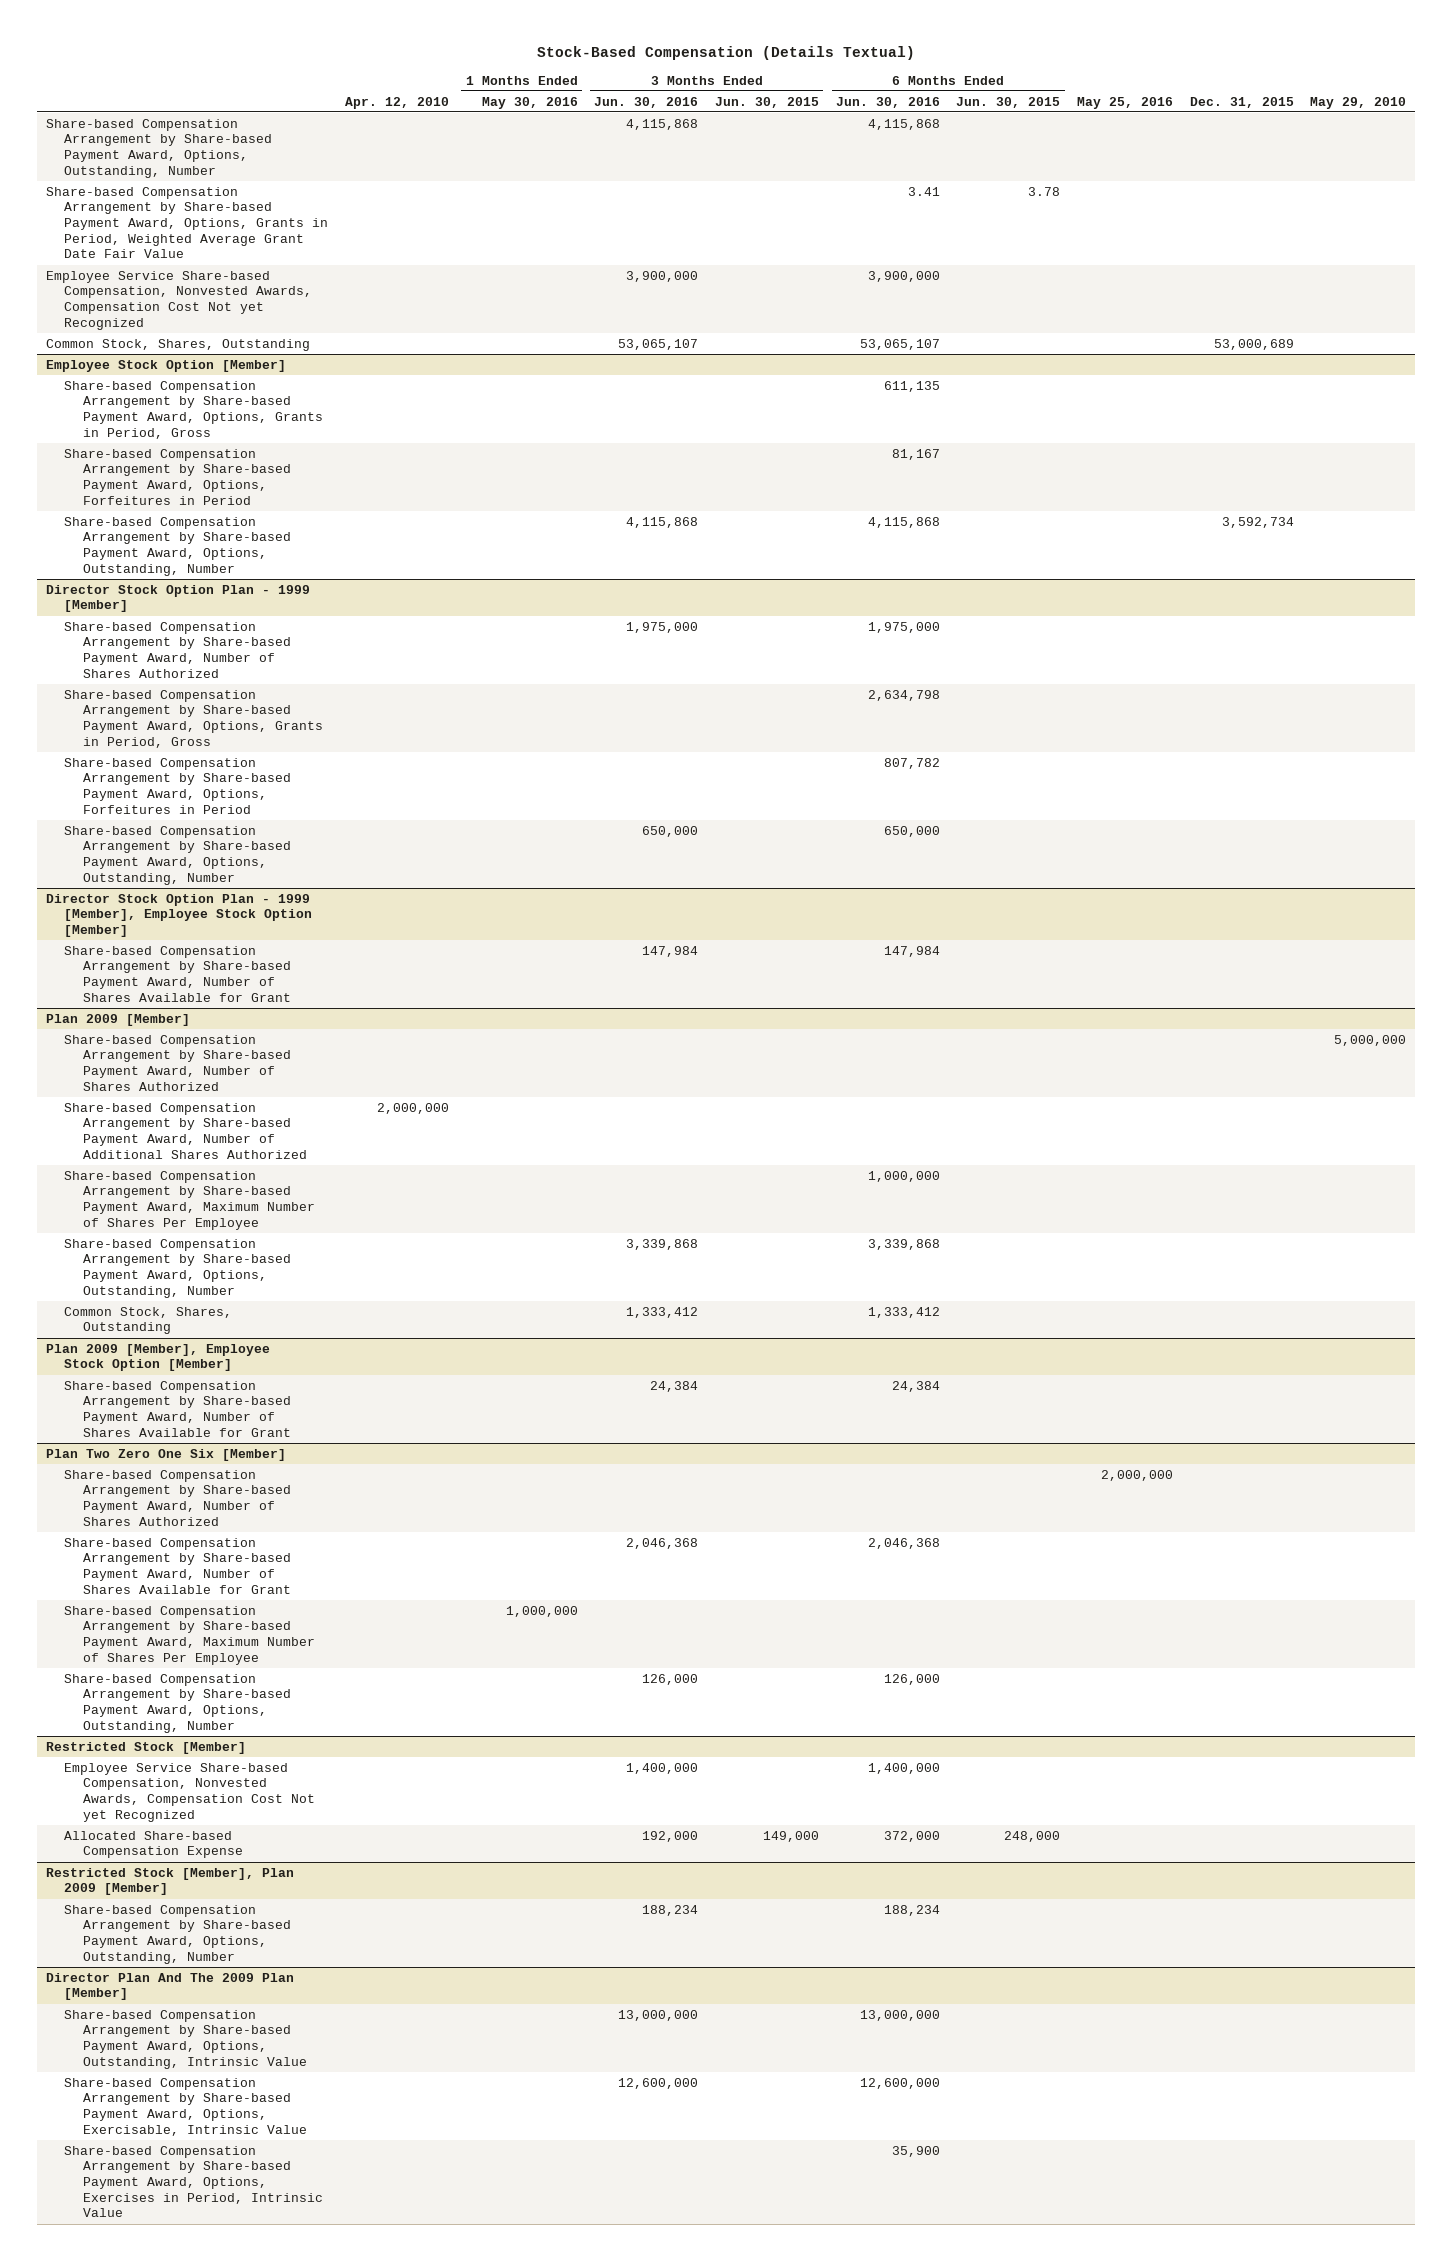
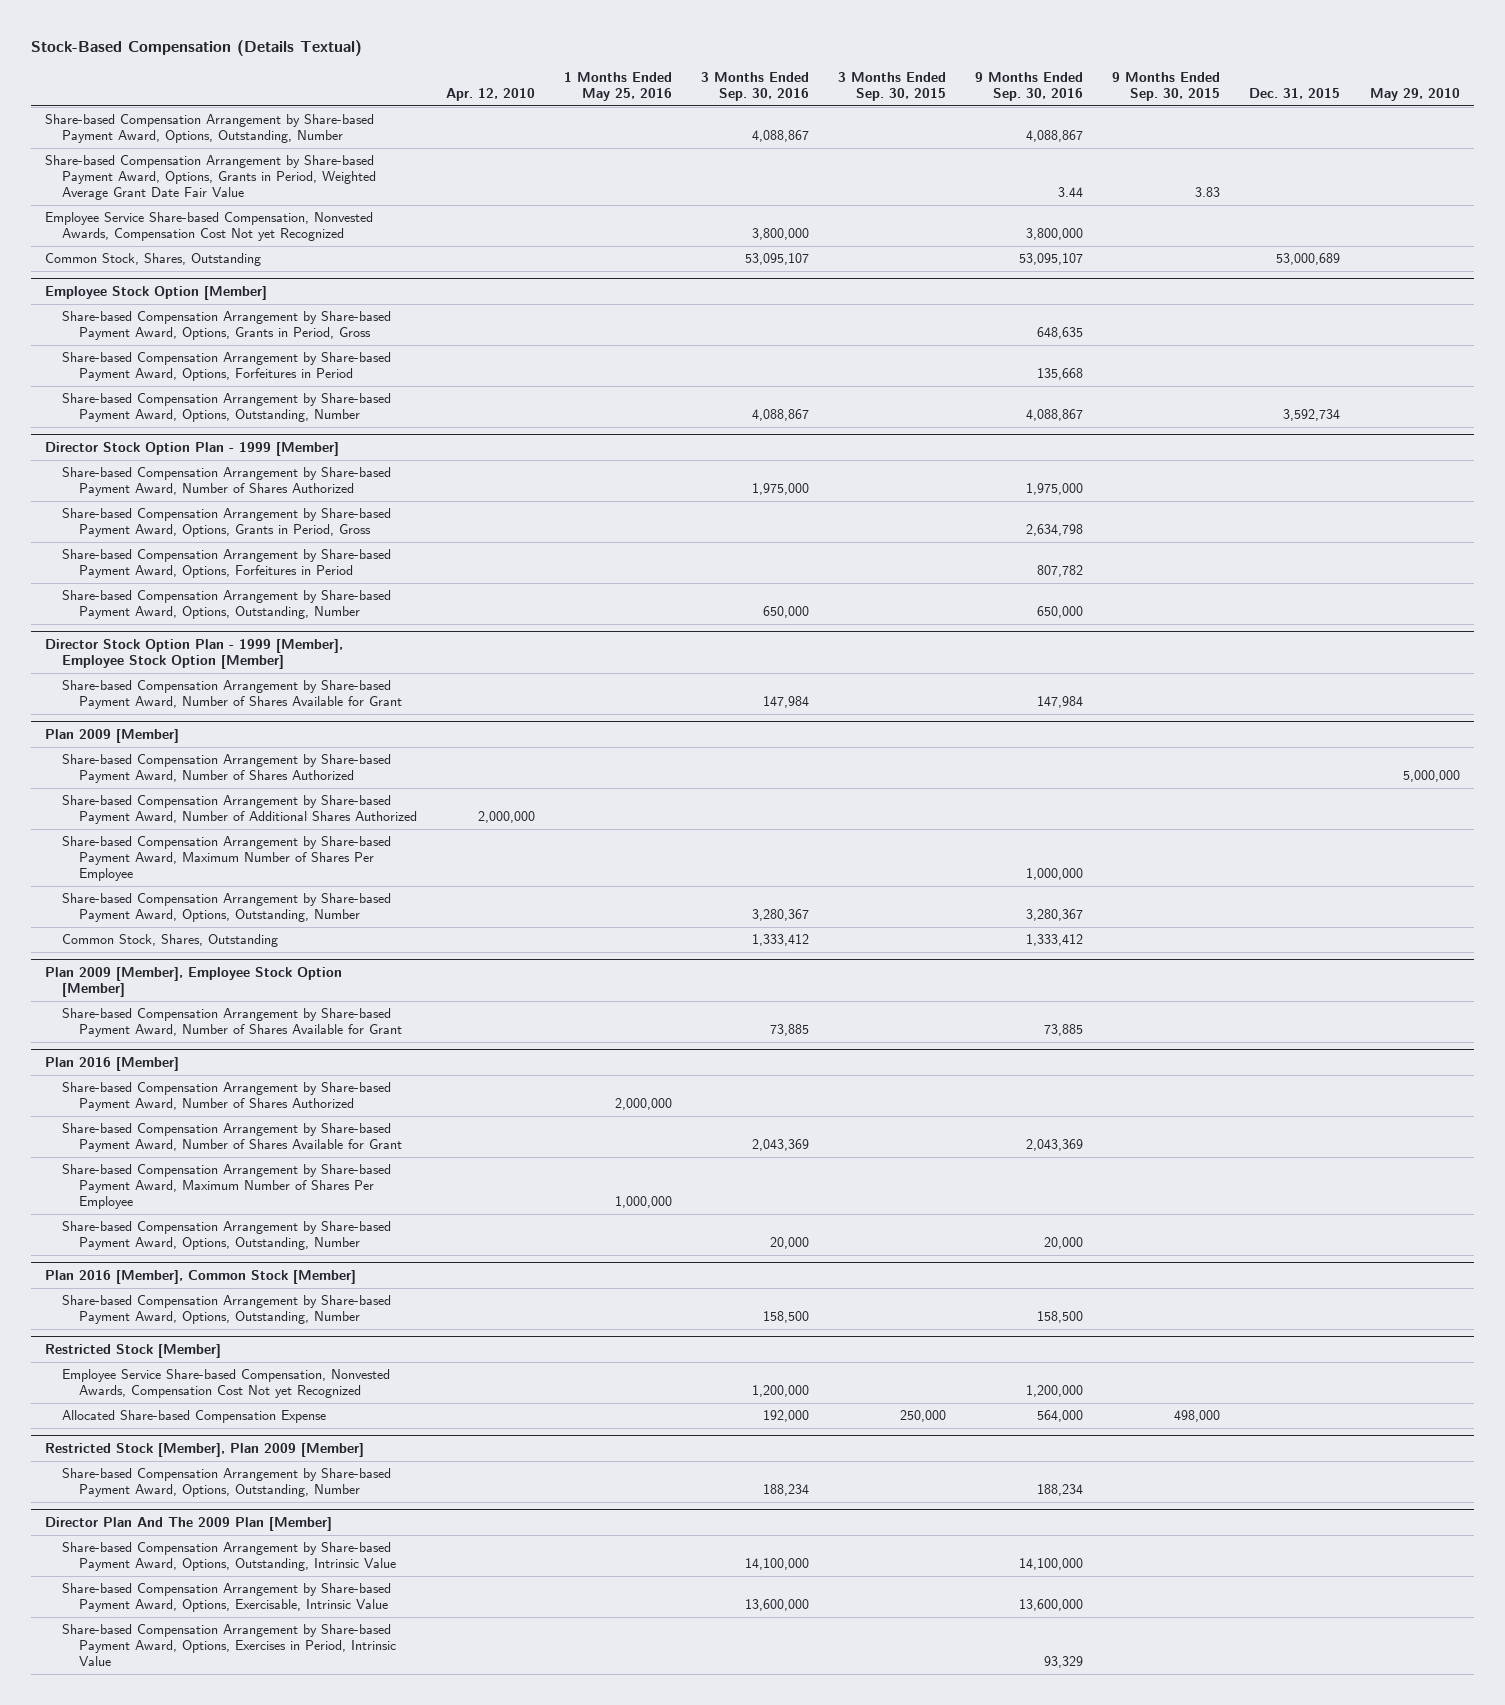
- | Apr. 12, 2010 | 1 Months Ended May 30, 2016 | 3 Months Ended Jun. 30, 2016 | 3 Months Ended Jun. 30, 2015 | 6 Months Ended Jun. 30, 2016 | 6 Months Ended Jun. 30, 2015 | May 25, 2016 | Dec. 31, 2015 | May 29, 2010
+ | Apr. 12, 2010 | 1 Months Ended May 25, 2016 | 3 Months Ended Sep. 30, 2016 | 3 Months Ended Sep. 30, 2015 | 9 Months Ended Sep. 30, 2016 | 9 Months Ended Sep. 30, 2015 | Dec. 31, 2015 | May 29, 2010
- Plan Two Zero One Six [Member]
+ Plan 2016 [Member]
+ Plan 2016 [Member], Common Stock [Member]
+ Share-based Compensation Arrangement by Share-based Payment Award, Options, Outstanding, Number | | | 158,500 | | 158,500 | | |

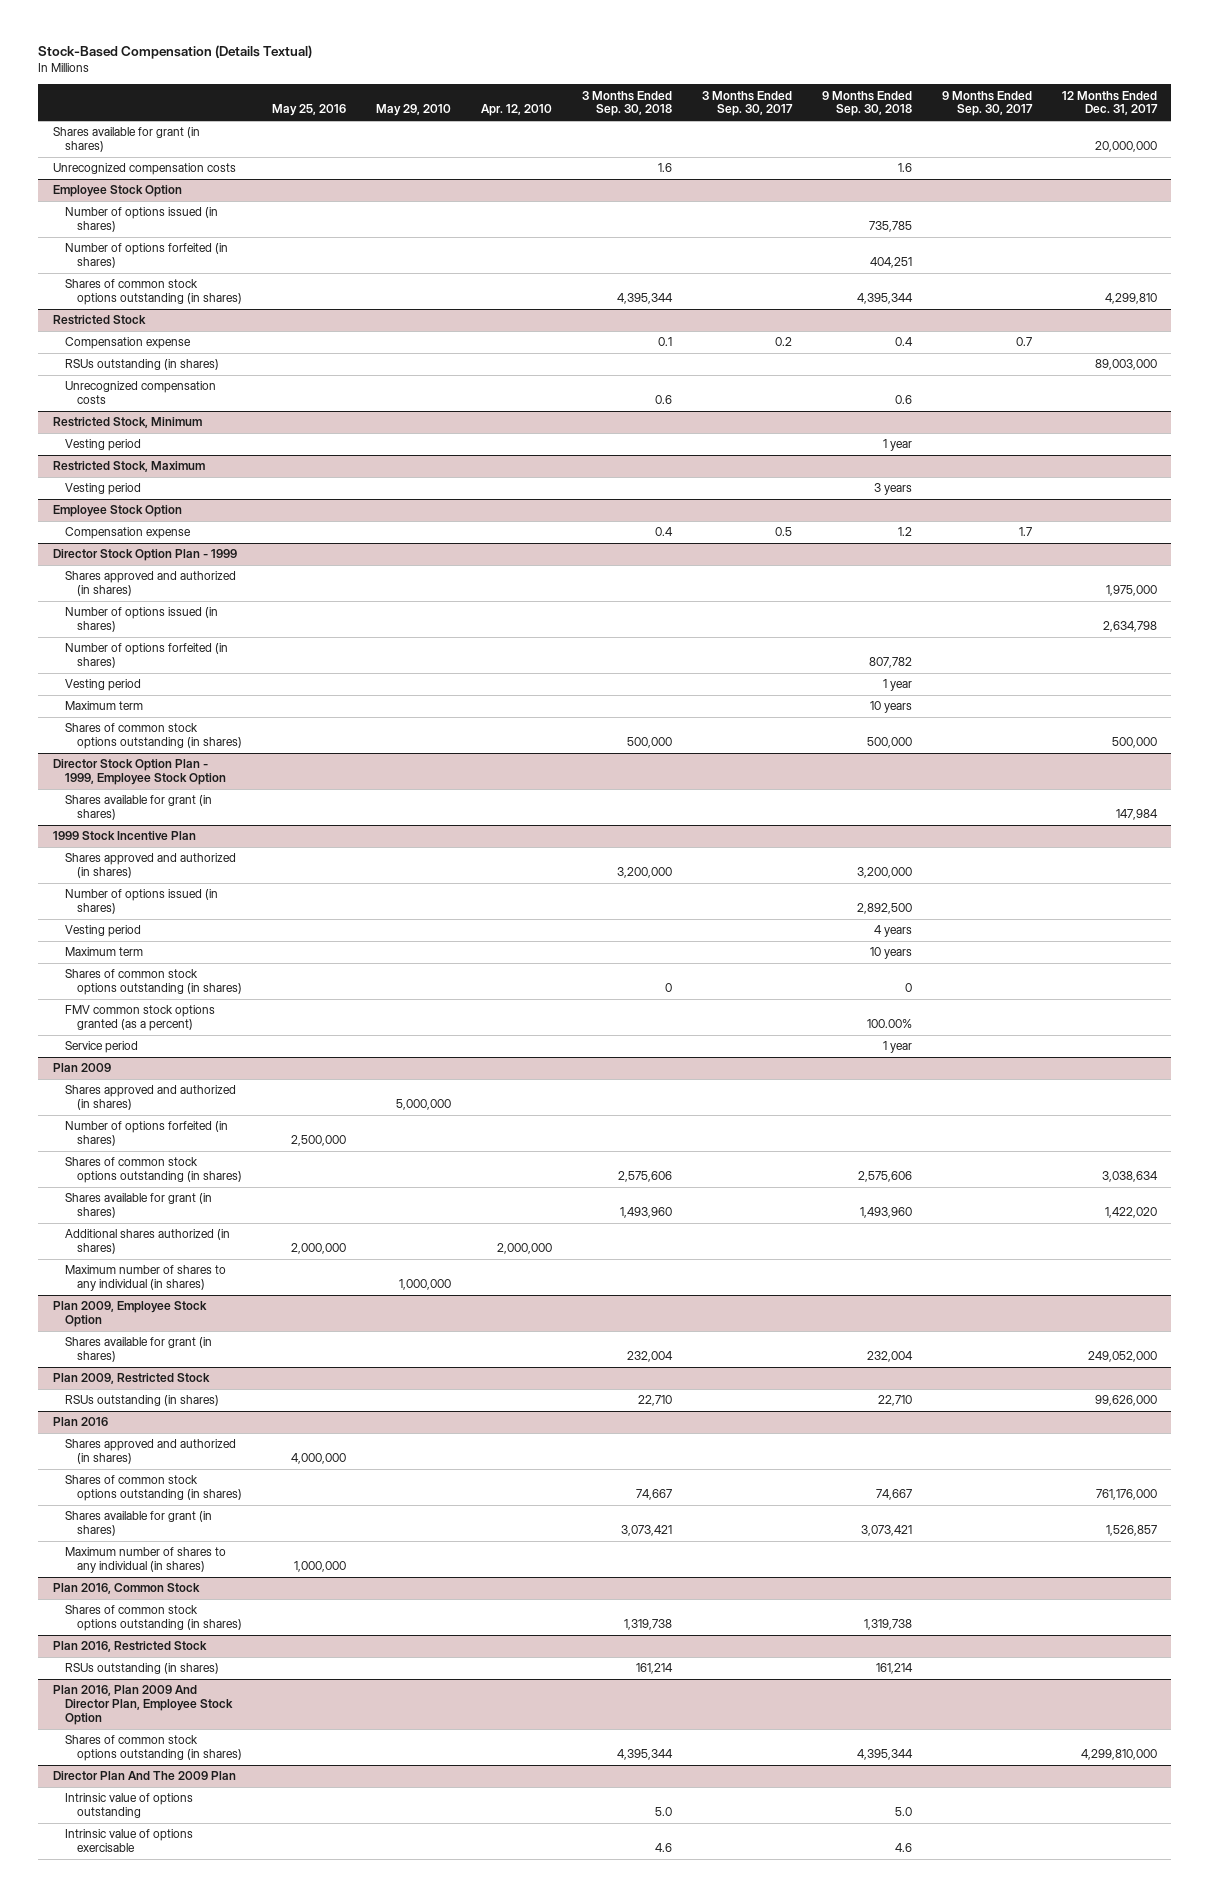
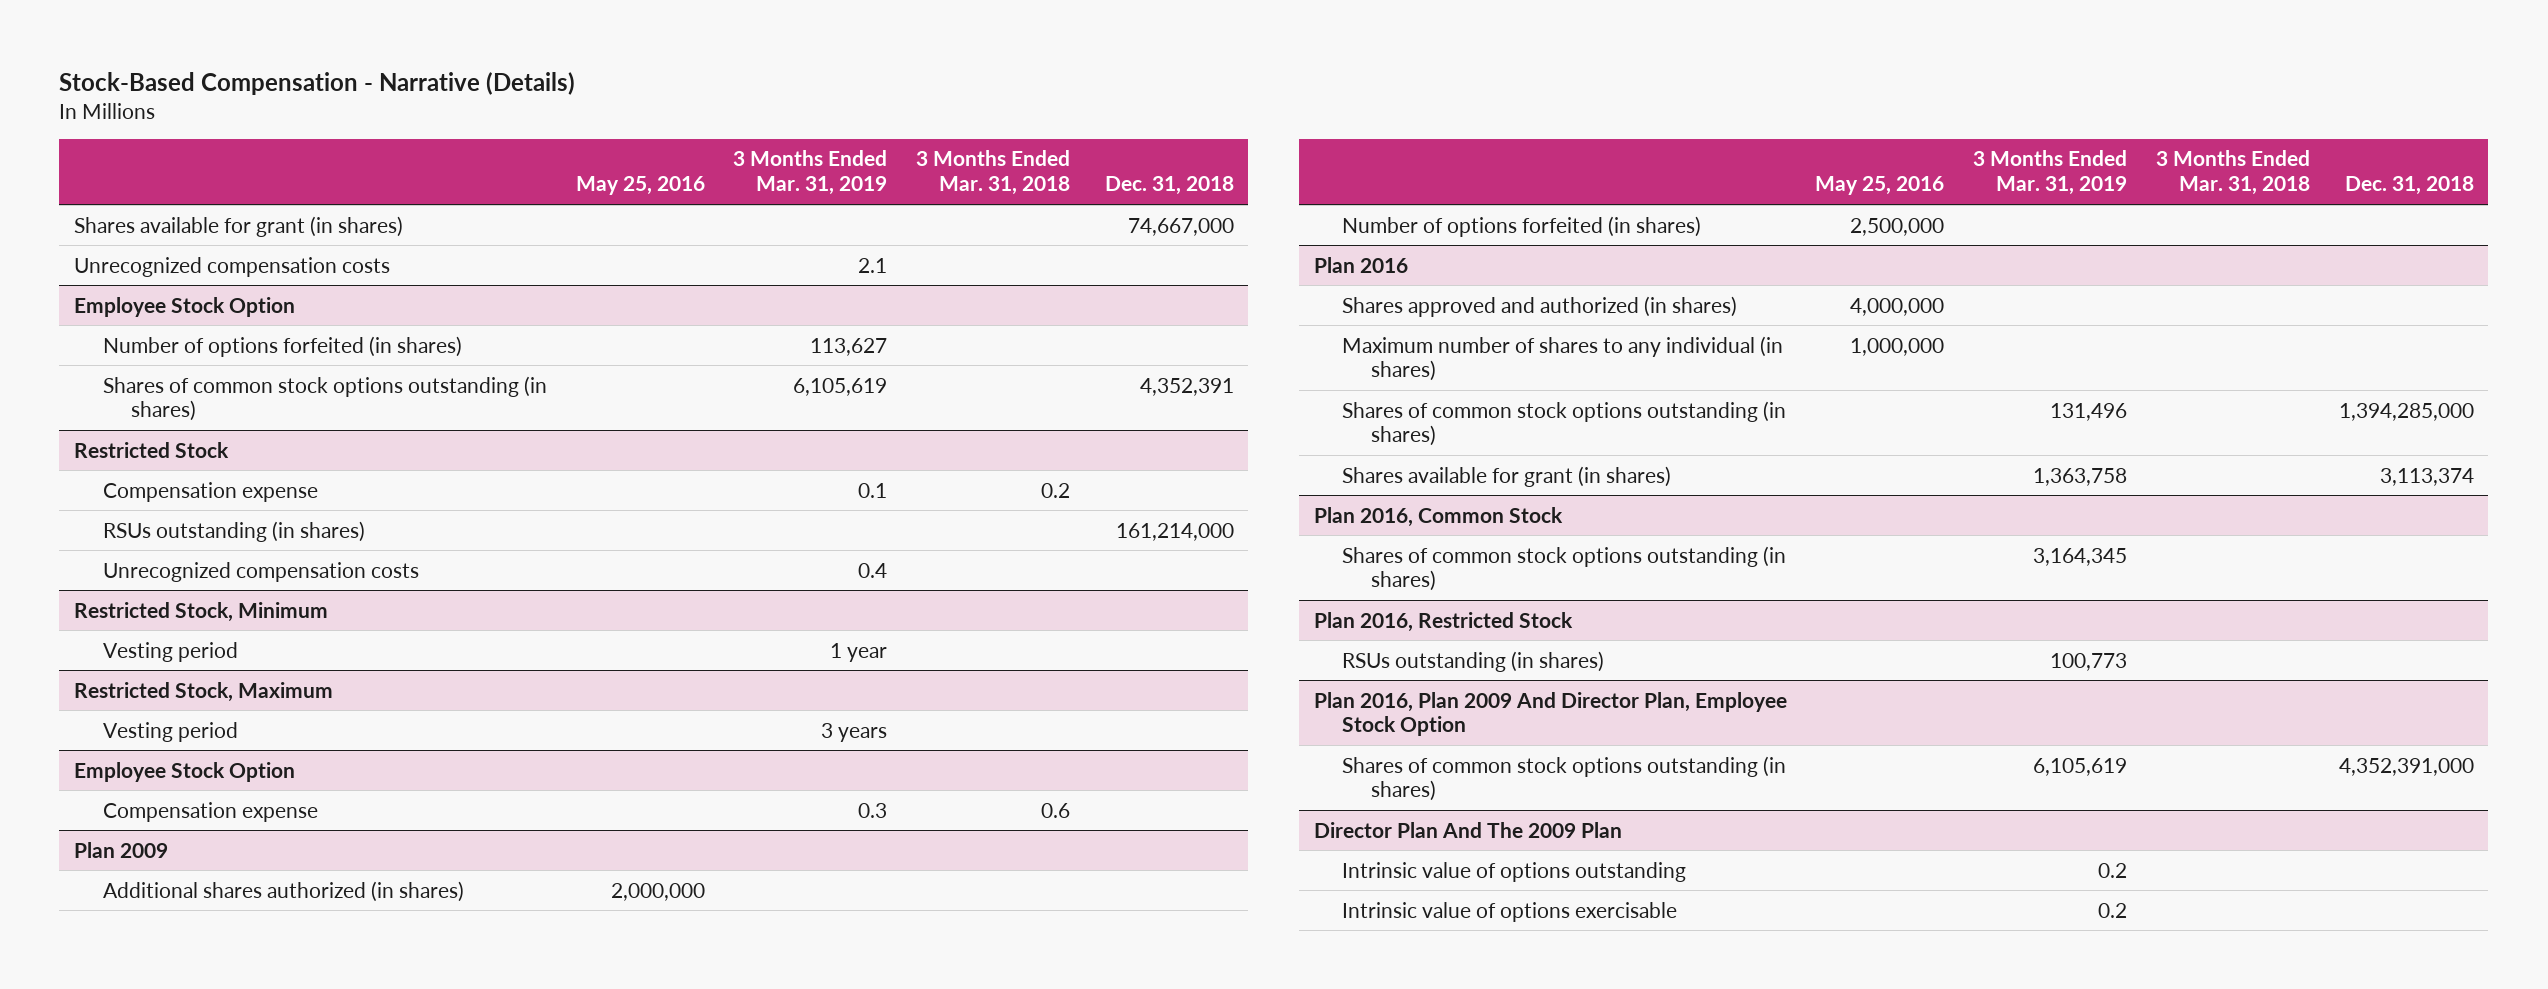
- Stock-Based Compensation (Details Textual)
+ Stock-Based Compensation - Narrative (Details)
- | May 25, 2016 | May 29, 2010 | Apr. 12, 2010 | 3 Months Ended Sep. 30, 2018 | 3 Months Ended Sep. 30, 2017 | 9 Months Ended Sep. 30, 2018 | 9 Months Ended Sep. 30, 2017 | 12 Months Ended Dec. 31, 2017
+ | May 25, 2016 | 3 Months Ended Mar. 31, 2019 | 3 Months Ended Mar. 31, 2018 | Dec. 31, 2018
@ Employee Stock Option
- Number of options issued (in shares) | | | | | | 735,785 | |
- Director Stock Option Plan - 1999
- Shares approved and authorized (in shares) | | | | | | | | 1,975,000
- Number of options issued (in shares) | | | | | | | | 2,634,798
- Number of options forfeited (in shares) | | | | | | 807,782 | |
- Vesting period | | | | | | 1 year | |
- Maximum term | | | | | | 10 years | |
- Shares of common stock options outstanding (in shares) | | | | 500,000 | | 500,000 | | 500,000
- Director Stock Option Plan - 1999, Employee Stock Option
- Shares available for grant (in shares) | | | | | | | | 147,984
- 1999 Stock Incentive Plan
- Shares approved and authorized (in shares) | | | | 3,200,000 | | 3,200,000 | |
- Number of options issued (in shares) | | | | | | 2,892,500 | |
- Vesting period | | | | | | 4 years | |
- Maximum term | | | | | | 10 years | |
- Shares of common stock options outstanding (in shares) | | | | 0 | | 0 | |
- FMV common stock options granted (as a percent) | | | | | | 100.00% | |
- Service period | | | | | | 1 year | |
@ Plan 2009
- Shares approved and authorized (in shares) | | 5,000,000 | | | | | |
- Shares of common stock options outstanding (in shares) | | | | 2,575,606 | | 2,575,606 | | 3,038,634
- Shares available for grant (in shares) | | | | 1,493,960 | | 1,493,960 | | 1,422,020
- Maximum number of shares to any individual (in shares) | | 1,000,000 | | | | | |
- Plan 2009, Employee Stock Option
- Shares available for grant (in shares) | | | | 232,004 | | 232,004 | | 249,052,000
- Plan 2009, Restricted Stock
- RSUs outstanding (in shares) | | | | 22,710 | | 22,710 | | 99,626,000
@ Plan 2009
moved down: Number of options forfeited (in shares) | 2,500,000 | | |
@ Plan 2016
moved up: Maximum number of shares to any individual (in shares) | 1,000,000 | | |

